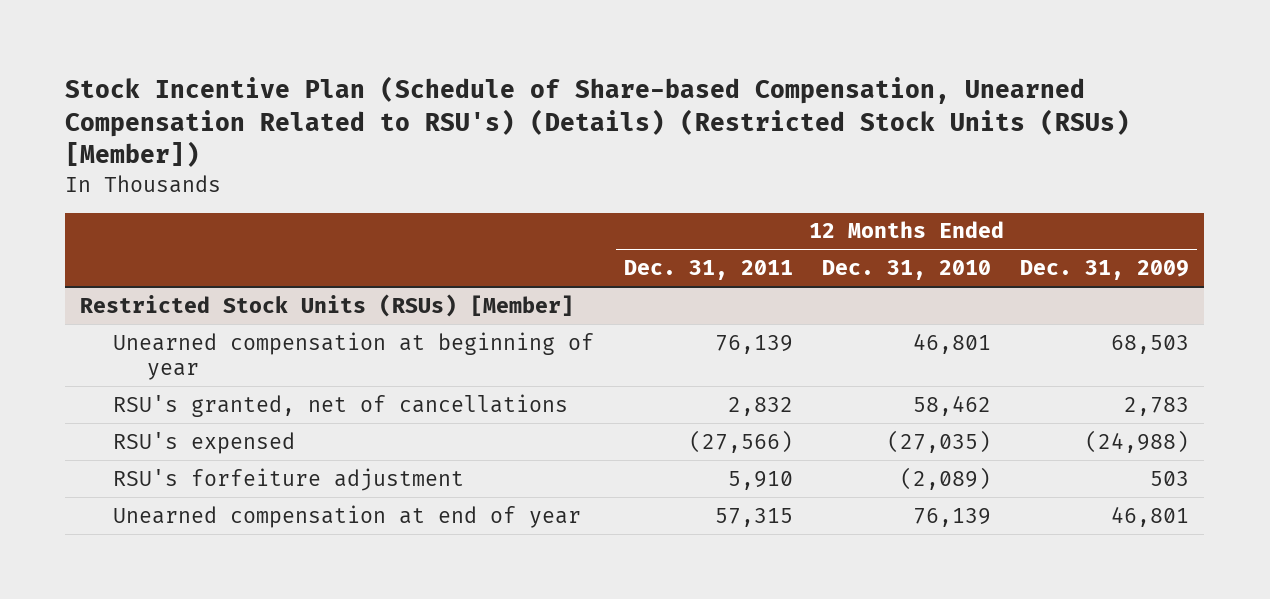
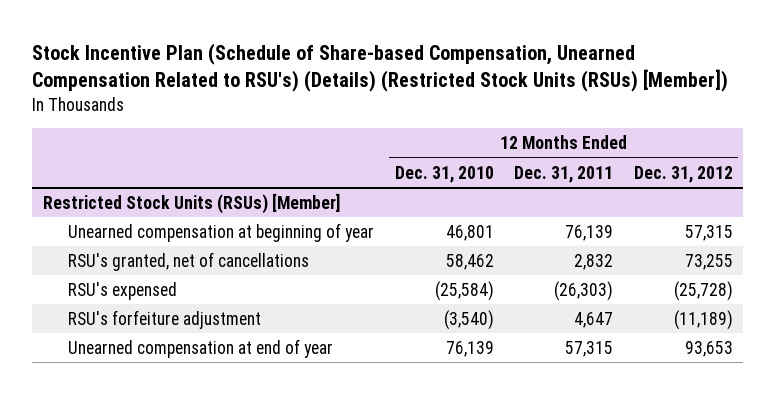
- | 12 Months Ended Dec. 31, 2011 | 12 Months Ended Dec. 31, 2010 | 12 Months Ended Dec. 31, 2009
+ | 12 Months Ended Dec. 31, 2010 | 12 Months Ended Dec. 31, 2011 | 12 Months Ended Dec. 31, 2012
@ Restricted Stock Units (RSUs) [Member]
- RSU's expensed | (27,566) | (27,035) | (24,988)
- RSU's forfeiture adjustment | 5,910 | (2,089) | 503
+ RSU's expensed | (25,584) | (26,303) | (25,728)
+ RSU's forfeiture adjustment | (3,540) | 4,647 | (11,189)

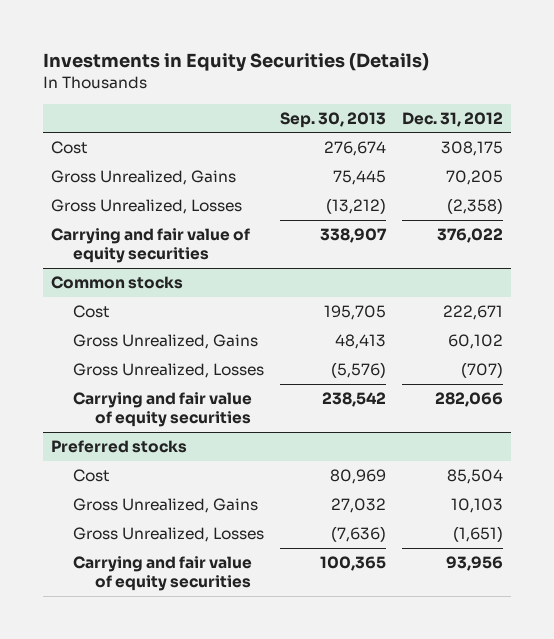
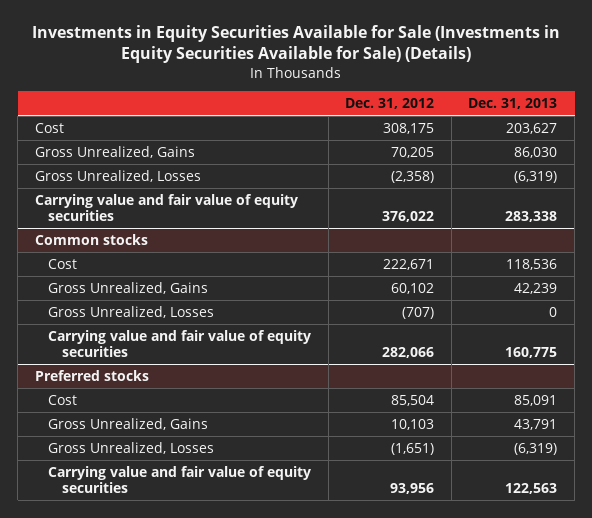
- Investments in Equity Securities (Details)
+ Investments in Equity Securities Available for Sale (Investments in Equity Securities Available for Sale) (Details)
- | Sep. 30, 2013 | Dec. 31, 2012
+ | Dec. 31, 2012 | Dec. 31, 2013
- Carrying and fair value of equity securities | 338,907 | 376,022
+ Carrying value and fair value of equity securities | 376,022 | 283,338
@ Common stocks
- Carrying and fair value of equity securities | 238,542 | 282,066
+ Carrying value and fair value of equity securities | 282,066 | 160,775
@ Preferred stocks
- Carrying and fair value of equity securities | 100,365 | 93,956
+ Carrying value and fair value of equity securities | 93,956 | 122,563

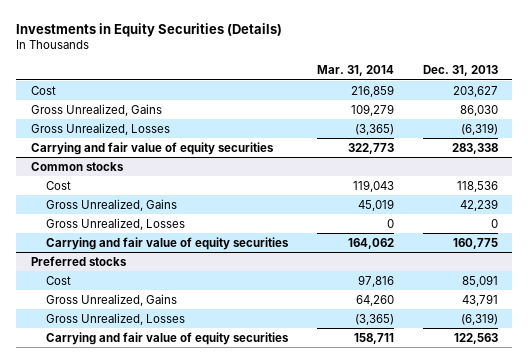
- Investments in Equity Securities Available for Sale (Investments in Equity Securities Available for Sale) (Details)
+ Investments in Equity Securities (Details)
- | Dec. 31, 2012 | Dec. 31, 2013
+ | Mar. 31, 2014 | Dec. 31, 2013
- Carrying value and fair value of equity securities | 376,022 | 283,338
+ Carrying and fair value of equity securities | 322,773 | 283,338
@ Common stocks
- Carrying value and fair value of equity securities | 282,066 | 160,775
+ Carrying and fair value of equity securities | 164,062 | 160,775
@ Preferred stocks
- Carrying value and fair value of equity securities | 93,956 | 122,563
+ Carrying and fair value of equity securities | 158,711 | 122,563

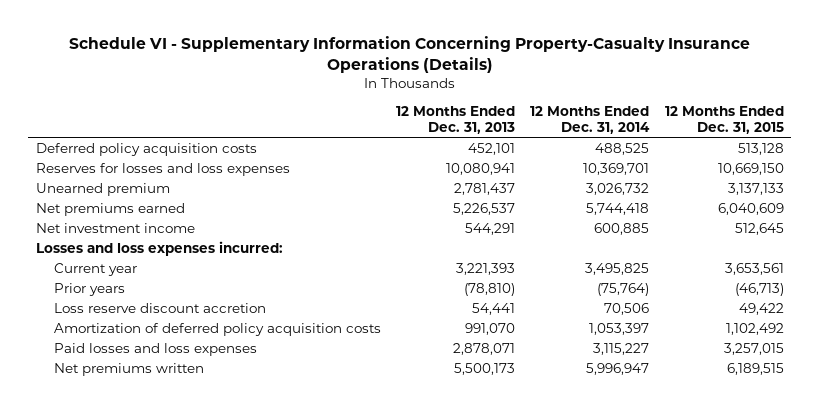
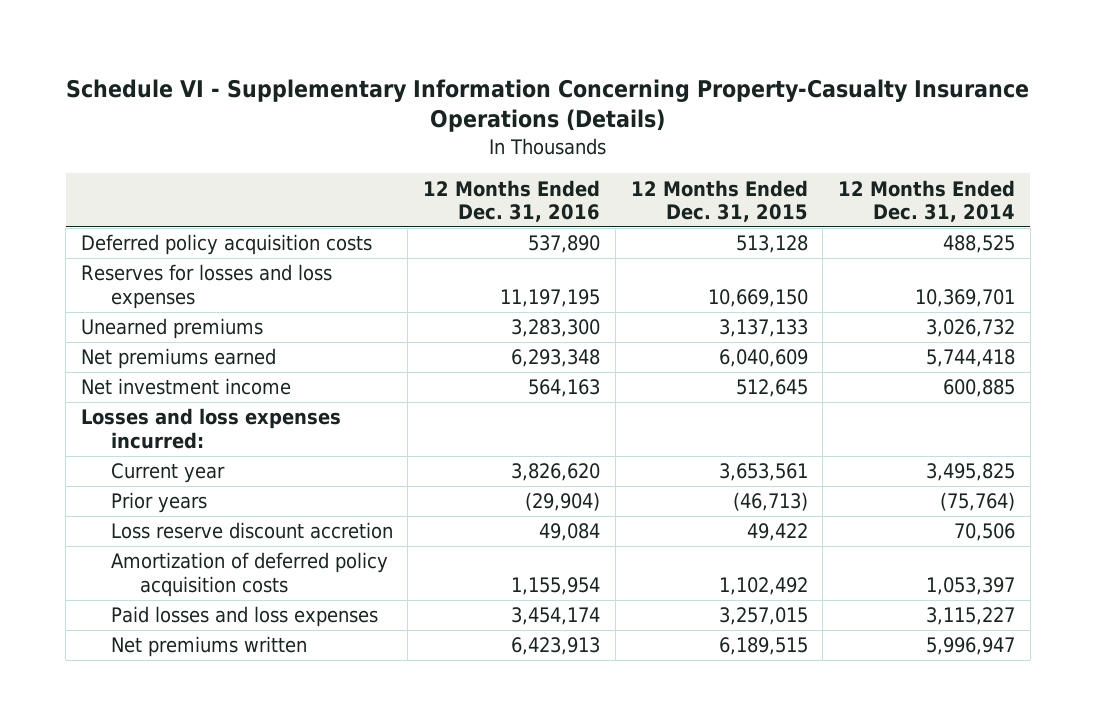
- | 12 Months Ended Dec. 31, 2013 | 12 Months Ended Dec. 31, 2014 | 12 Months Ended Dec. 31, 2015
+ | 12 Months Ended Dec. 31, 2016 | 12 Months Ended Dec. 31, 2015 | 12 Months Ended Dec. 31, 2014
- Unearned premium | 2,781,437 | 3,026,732 | 3,137,133
+ Unearned premiums | 3,283,300 | 3,137,133 | 3,026,732

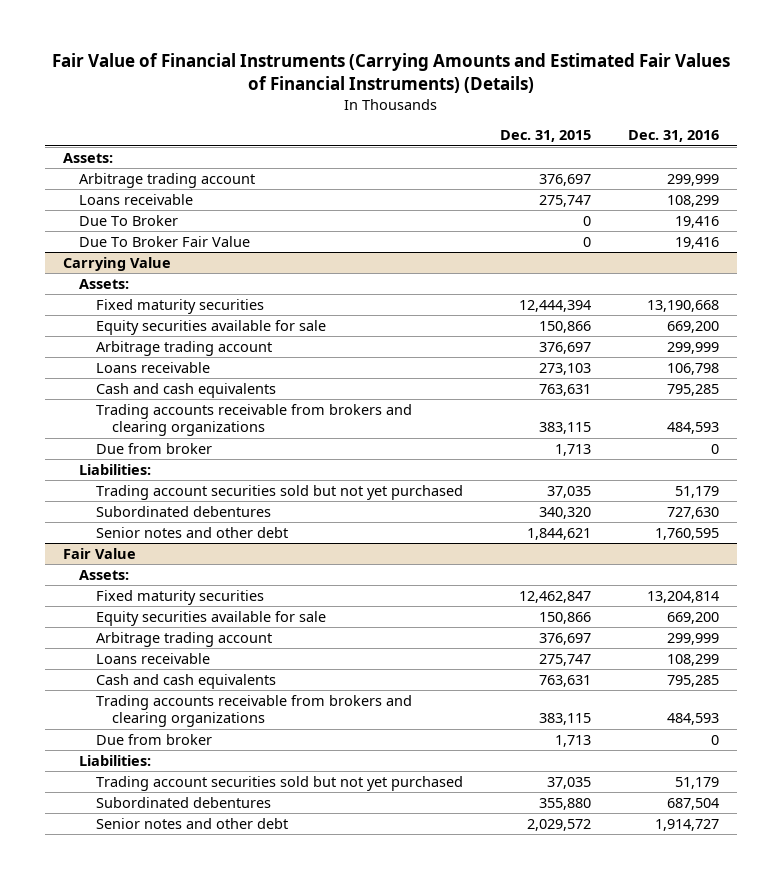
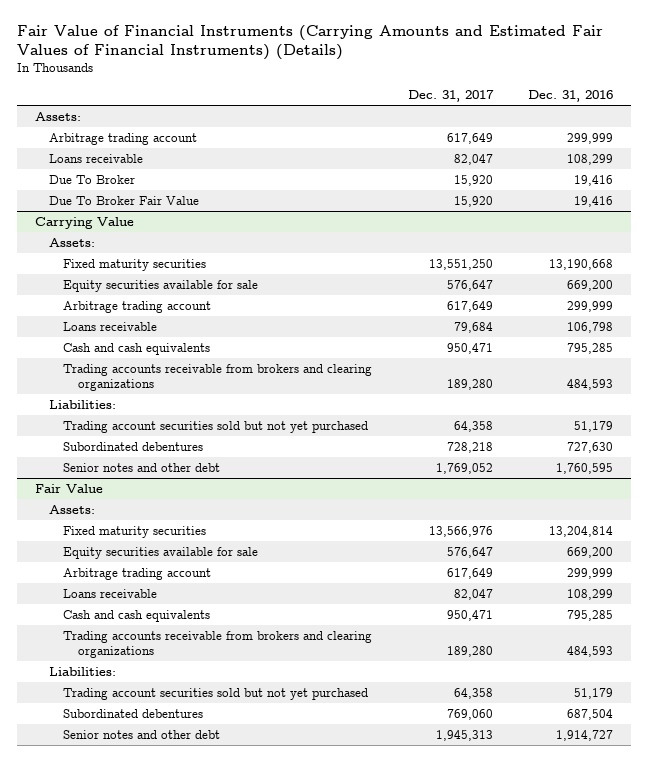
- | Dec. 31, 2015 | Dec. 31, 2016
+ | Dec. 31, 2017 | Dec. 31, 2016
@ Carrying Value
- Due from broker | 1,713 | 0
@ Fair Value
- Due from broker | 1,713 | 0

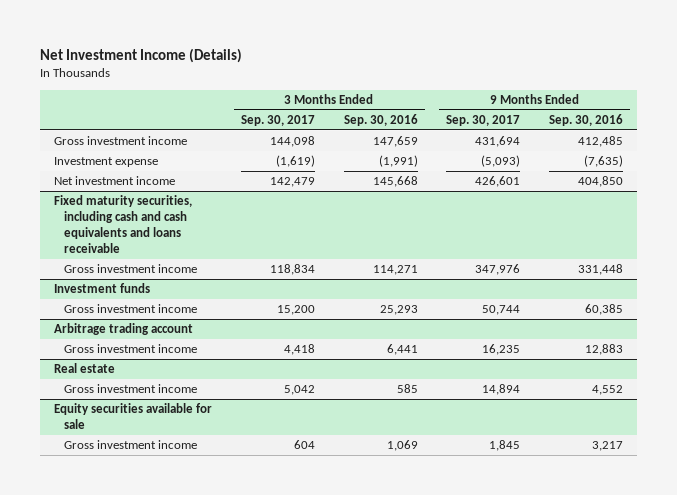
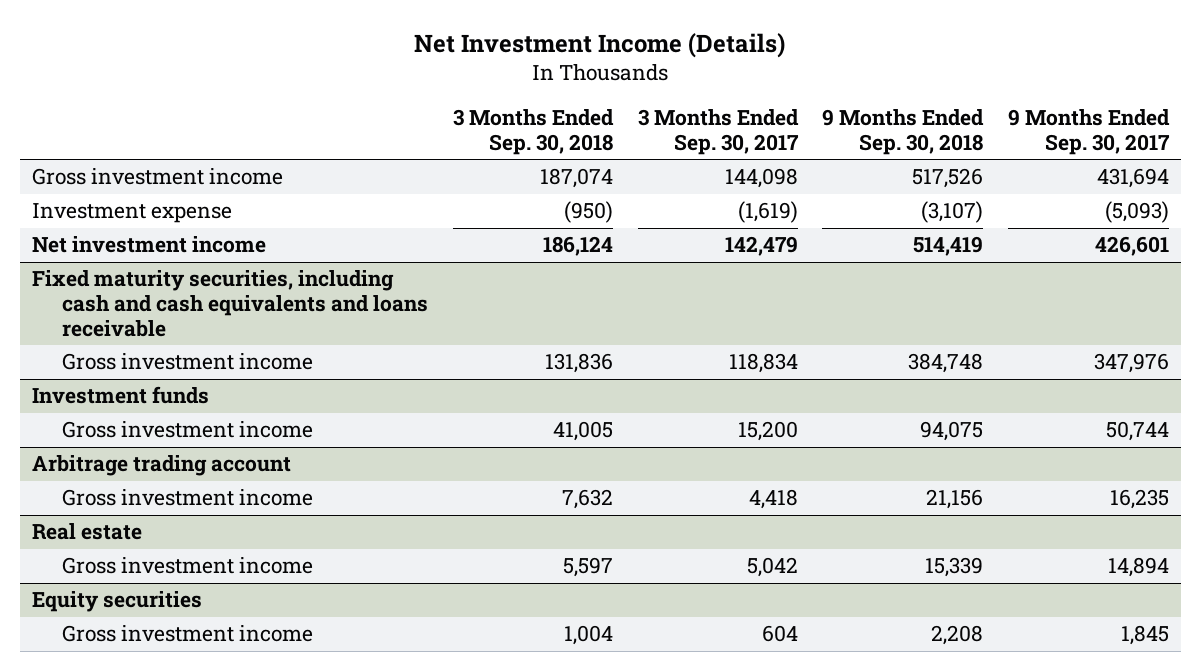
- | 3 Months Ended Sep. 30, 2017 | 3 Months Ended Sep. 30, 2016 | 9 Months Ended Sep. 30, 2017 | 9 Months Ended Sep. 30, 2016
+ | 3 Months Ended Sep. 30, 2018 | 3 Months Ended Sep. 30, 2017 | 9 Months Ended Sep. 30, 2018 | 9 Months Ended Sep. 30, 2017
- Equity securities available for sale
+ Equity securities

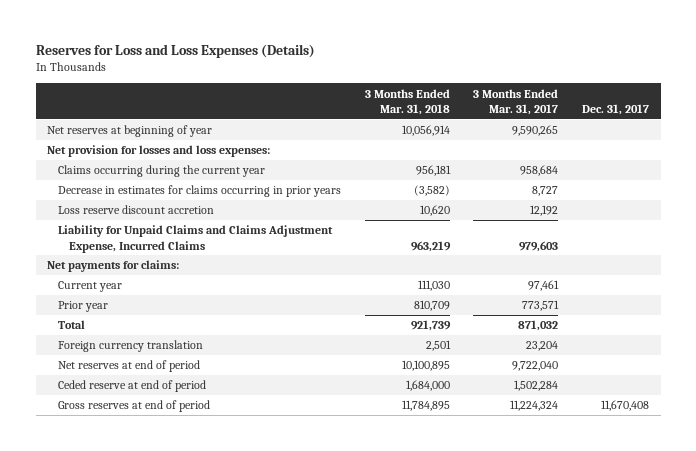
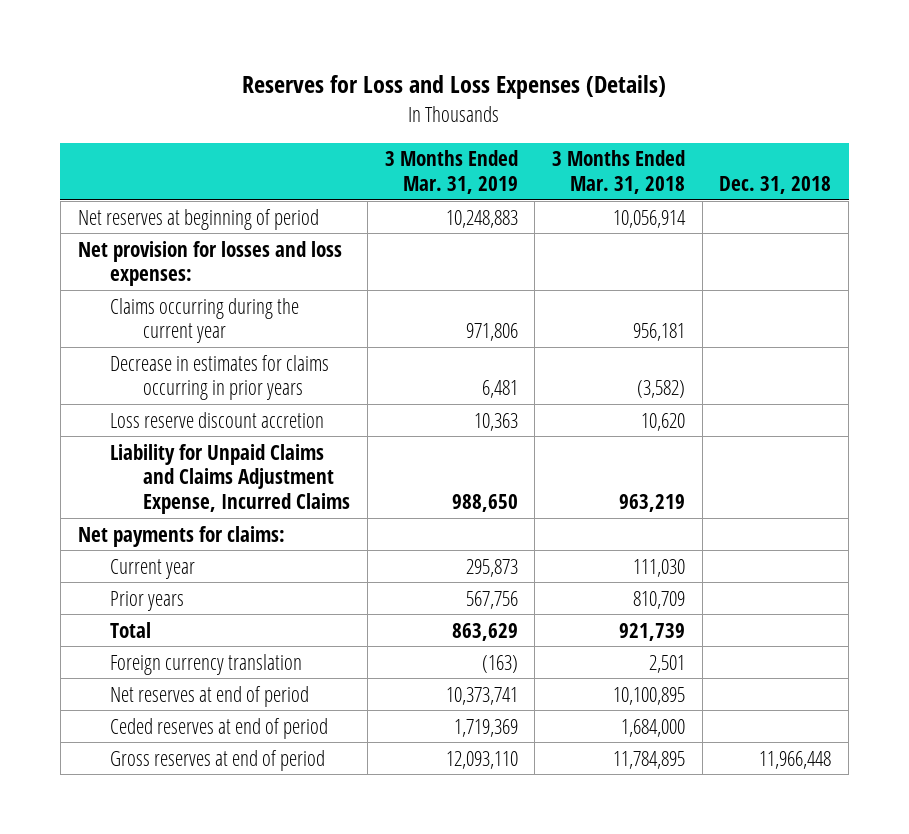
- | 3 Months Ended Mar. 31, 2018 | 3 Months Ended Mar. 31, 2017 | Dec. 31, 2017
+ | 3 Months Ended Mar. 31, 2019 | 3 Months Ended Mar. 31, 2018 | Dec. 31, 2018
- Net reserves at beginning of year | 10,056,914 | 9,590,265 |
+ Net reserves at beginning of period | 10,248,883 | 10,056,914 |
- Prior year | 810,709 | 773,571 |
+ Prior years | 567,756 | 810,709 |
- Ceded reserve at end of period | 1,684,000 | 1,502,284 |
+ Ceded reserves at end of period | 1,719,369 | 1,684,000 |

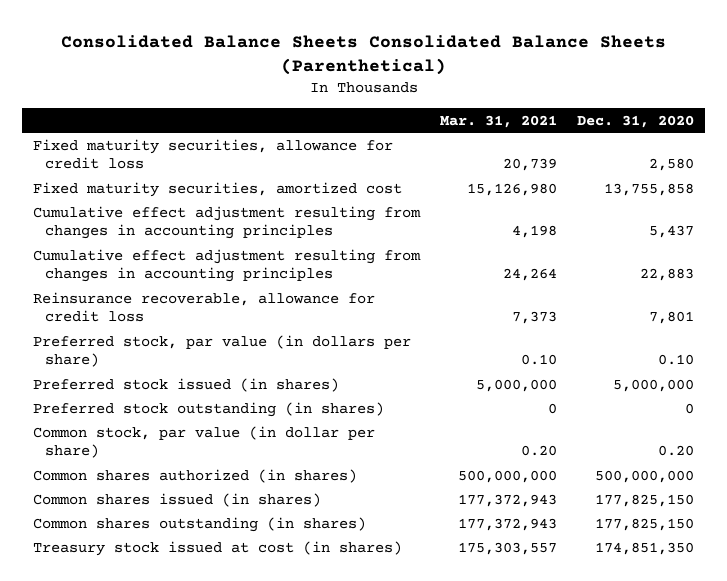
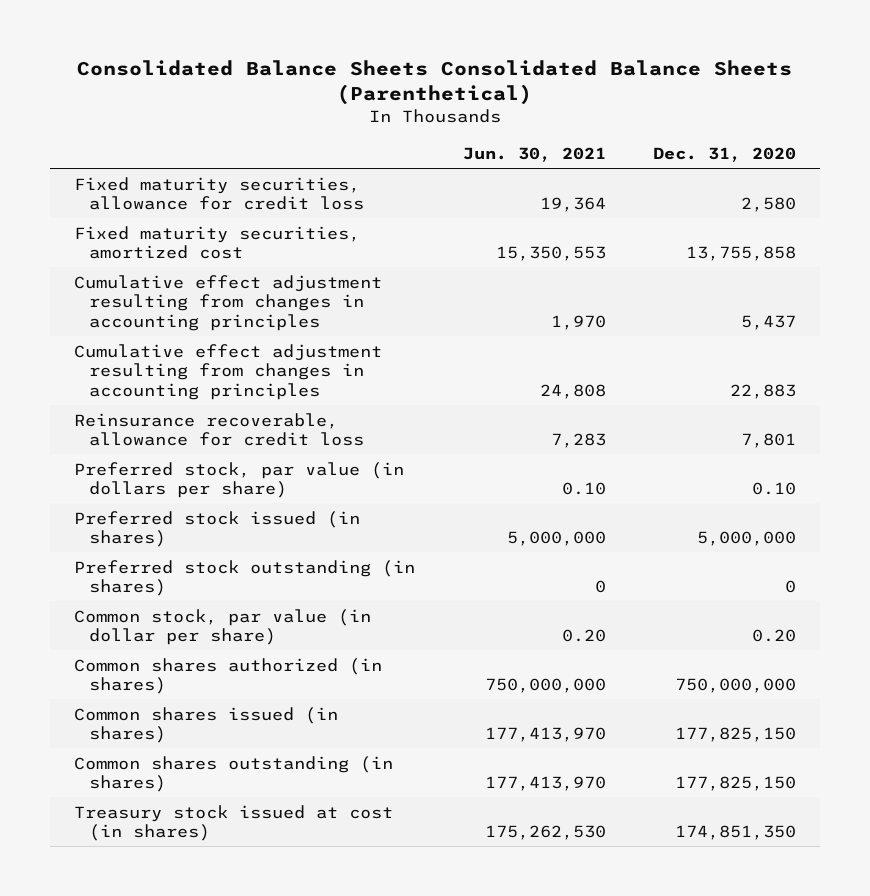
- | Mar. 31, 2021 | Dec. 31, 2020
+ | Jun. 30, 2021 | Dec. 31, 2020
- Common shares authorized (in shares) | 500,000,000 | 500,000,000
+ Common shares authorized (in shares) | 750,000,000 | 750,000,000

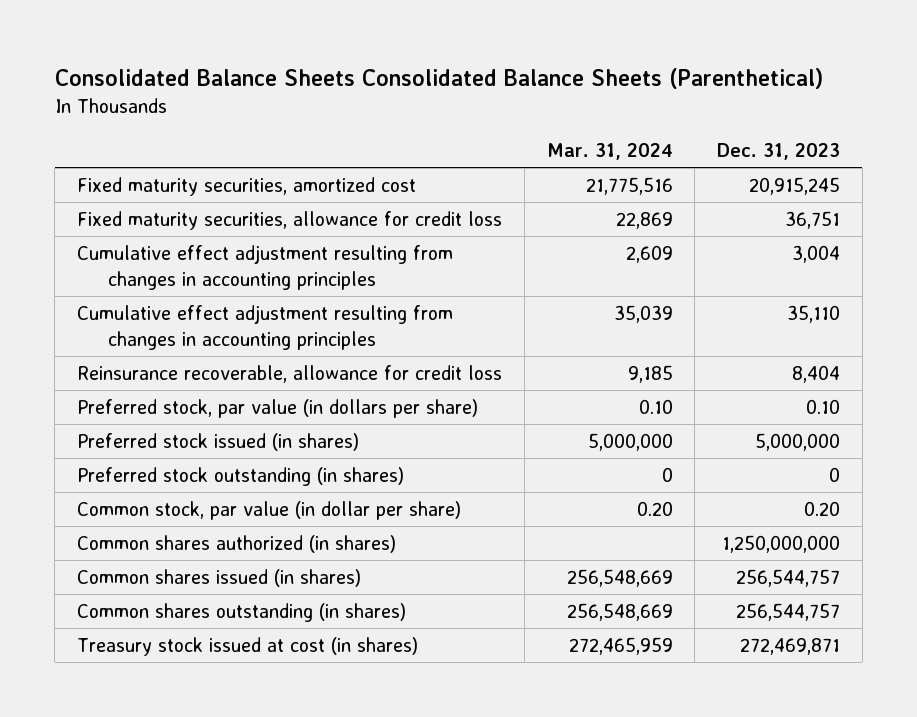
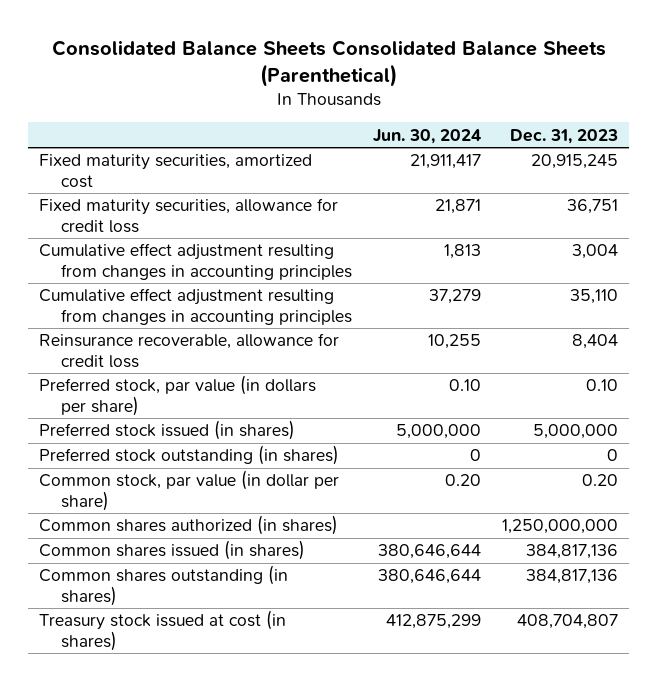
- | Mar. 31, 2024 | Dec. 31, 2023
+ | Jun. 30, 2024 | Dec. 31, 2023
- Common shares issued (in shares) | 256,548,669 | 256,544,757
- Common shares outstanding (in shares) | 256,548,669 | 256,544,757
- Treasury stock issued at cost (in shares) | 272,465,959 | 272,469,871
+ Common shares issued (in shares) | 380,646,644 | 384,817,136
+ Common shares outstanding (in shares) | 380,646,644 | 384,817,136
+ Treasury stock issued at cost (in shares) | 412,875,299 | 408,704,807

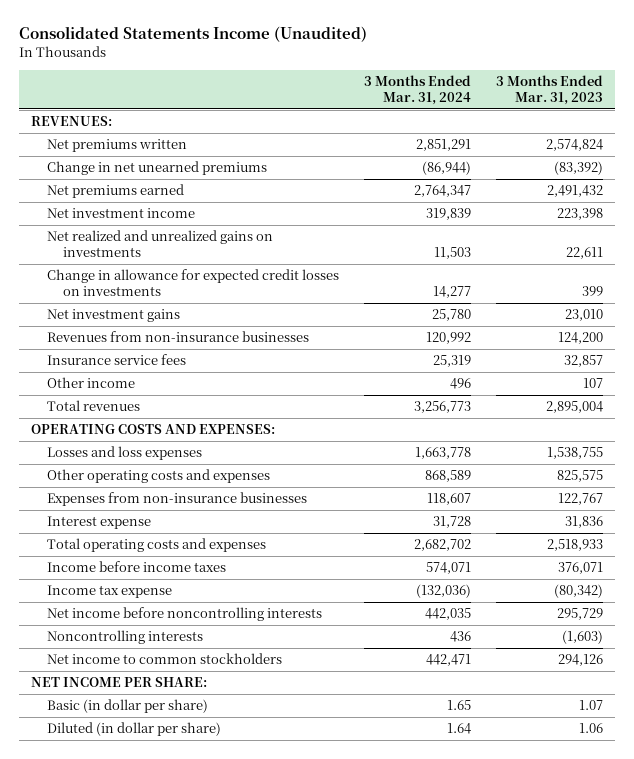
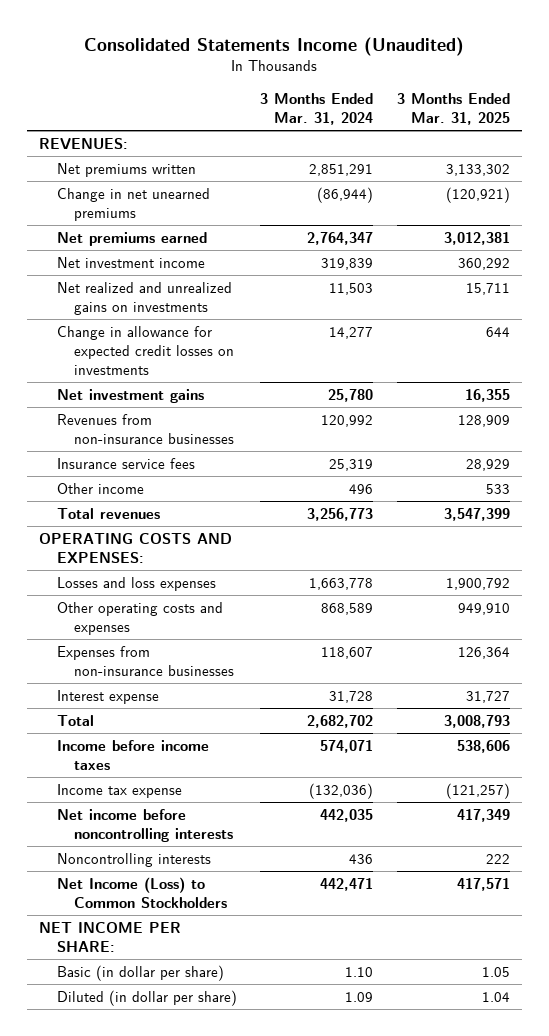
- | 3 Months Ended Mar. 31, 2024 | 3 Months Ended Mar. 31, 2023
+ | 3 Months Ended Mar. 31, 2024 | 3 Months Ended Mar. 31, 2025
- Total operating costs and expenses | 2,682,702 | 2,518,933
+ Total | 2,682,702 | 3,008,793
- Net income to common stockholders | 442,471 | 294,126
+ Net Income (Loss) to Common Stockholders | 442,471 | 417,571
- Basic (in dollar per share) | 1.65 | 1.07
- Diluted (in dollar per share) | 1.64 | 1.06
+ Basic (in dollar per share) | 1.10 | 1.05
+ Diluted (in dollar per share) | 1.09 | 1.04

